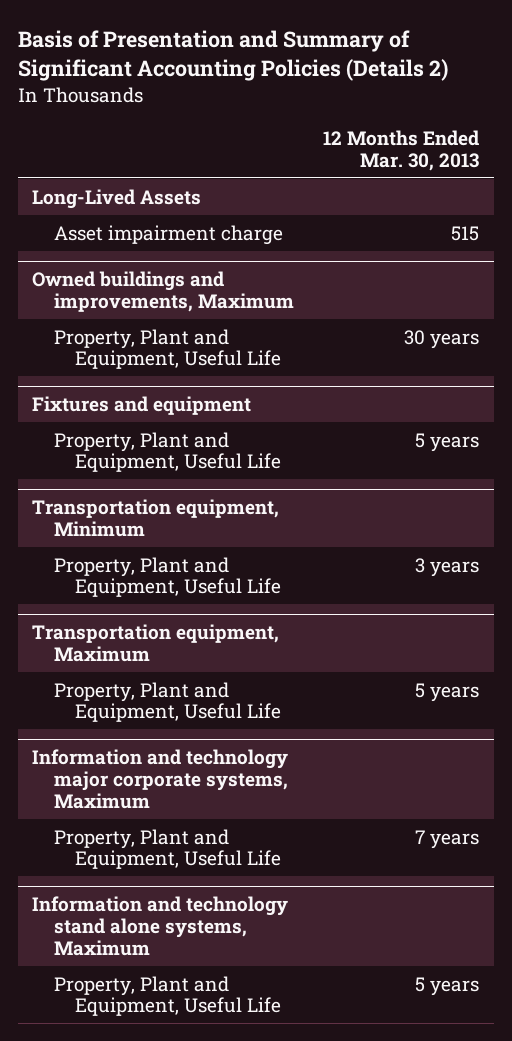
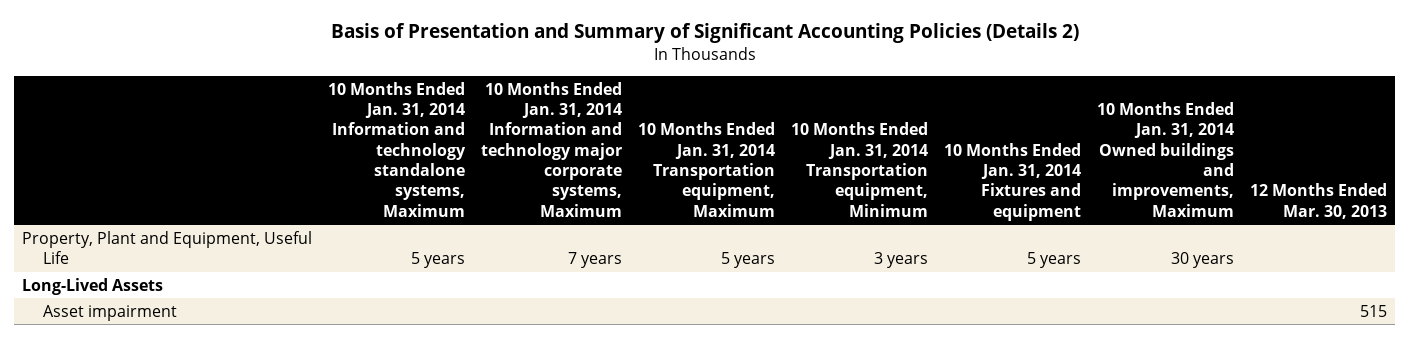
- | 12 Months Ended Mar. 30, 2013
+ | 10 Months Ended Jan. 31, 2014 Information and technology standalone systems, Maximum | 10 Months Ended Jan. 31, 2014 Information and technology major corporate systems, Maximum | 10 Months Ended Jan. 31, 2014 Transportation equipment, Maximum | 10 Months Ended Jan. 31, 2014 Transportation equipment, Minimum | 10 Months Ended Jan. 31, 2014 Fixtures and equipment | 10 Months Ended Jan. 31, 2014 Owned buildings and improvements, Maximum | 12 Months Ended Mar. 30, 2013
+ Property, Plant and Equipment, Useful Life | 5 years | 7 years | 5 years | 3 years | 5 years | 30 years |
- Asset impairment charge | 515
- Owned buildings and improvements, Maximum
- Property, Plant and Equipment, Useful Life | 30 years
- Fixtures and equipment
- Property, Plant and Equipment, Useful Life | 5 years
- Transportation equipment, Minimum
- Property, Plant and Equipment, Useful Life | 3 years
- Transportation equipment, Maximum
- Property, Plant and Equipment, Useful Life | 5 years
- Information and technology major corporate systems, Maximum
- Property, Plant and Equipment, Useful Life | 7 years
- Information and technology stand alone systems, Maximum
- Property, Plant and Equipment, Useful Life | 5 years
+ Asset impairment | | | | | | | 515

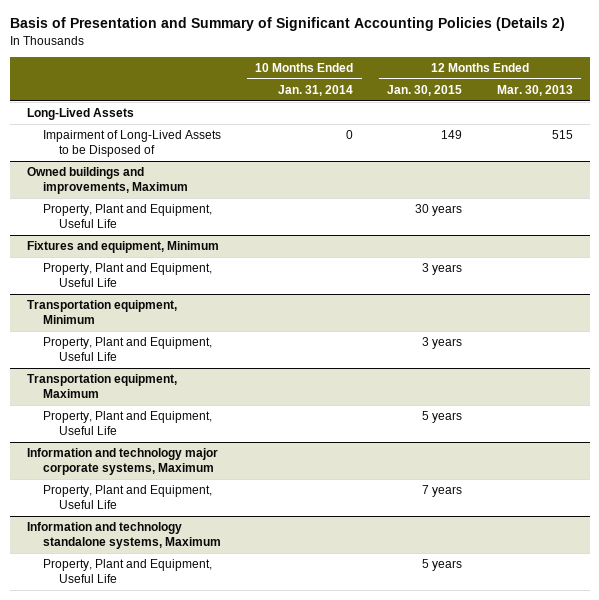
- | 10 Months Ended Jan. 31, 2014 Information and technology standalone systems, Maximum | 10 Months Ended Jan. 31, 2014 Information and technology major corporate systems, Maximum | 10 Months Ended Jan. 31, 2014 Transportation equipment, Maximum | 10 Months Ended Jan. 31, 2014 Transportation equipment, Minimum | 10 Months Ended Jan. 31, 2014 Fixtures and equipment | 10 Months Ended Jan. 31, 2014 Owned buildings and improvements, Maximum | 12 Months Ended Mar. 30, 2013
+ | 10 Months Ended Jan. 31, 2014 | 12 Months Ended Jan. 30, 2015 | 12 Months Ended Mar. 30, 2013
- Property, Plant and Equipment, Useful Life | 5 years | 7 years | 5 years | 3 years | 5 years | 30 years |
- Asset impairment | | | | | | | 515
+ Impairment of Long-Lived Assets to be Disposed of | 0 | 149 | 515
+ Owned buildings and improvements, Maximum
+ Property, Plant and Equipment, Useful Life | | 30 years |
+ Fixtures and equipment, Minimum
+ Property, Plant and Equipment, Useful Life | | 3 years |
+ Transportation equipment, Minimum
+ Property, Plant and Equipment, Useful Life | | 3 years |
+ Transportation equipment, Maximum
+ Property, Plant and Equipment, Useful Life | | 5 years |
+ Information and technology major corporate systems, Maximum
+ Property, Plant and Equipment, Useful Life | | 7 years |
+ Information and technology standalone systems, Maximum
+ Property, Plant and Equipment, Useful Life | | 5 years |

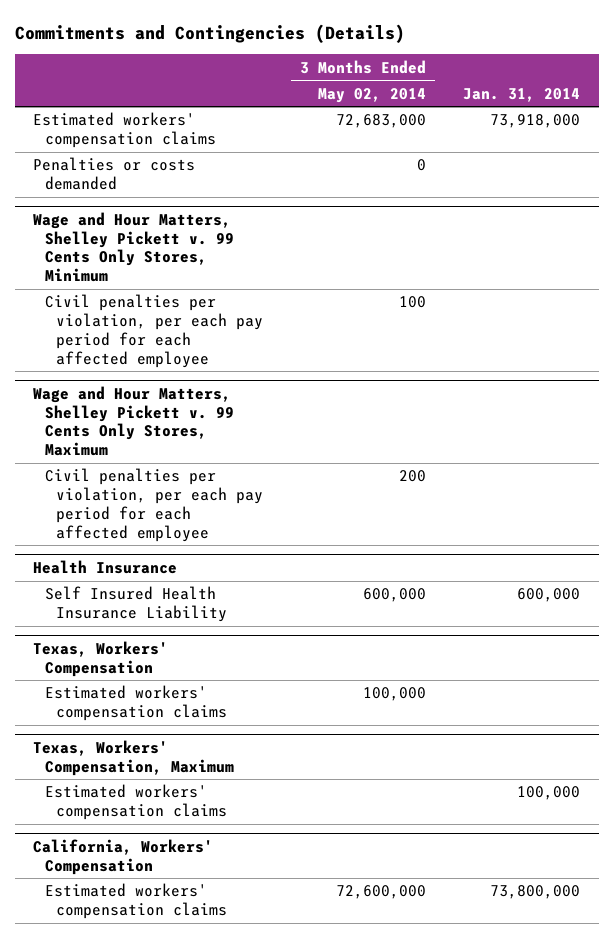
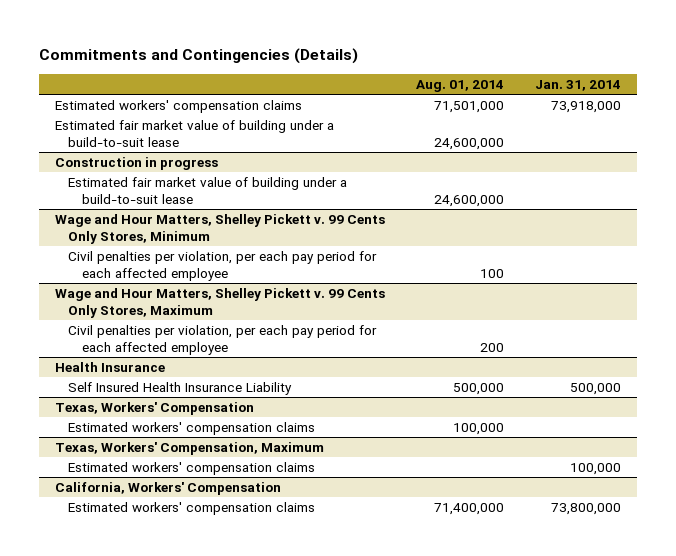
- | 3 Months Ended May 02, 2014 | Jan. 31, 2014
+ | Aug. 01, 2014 | Jan. 31, 2014
- Penalties or costs demanded | 0 |
+ Estimated fair market value of building under a build-to-suit lease | 24,600,000 |
+ Construction in progress
+ Estimated fair market value of building under a build-to-suit lease | 24,600,000 |
@ Health Insurance
- Self Insured Health Insurance Liability | 600,000 | 600,000
+ Self Insured Health Insurance Liability | 500,000 | 500,000

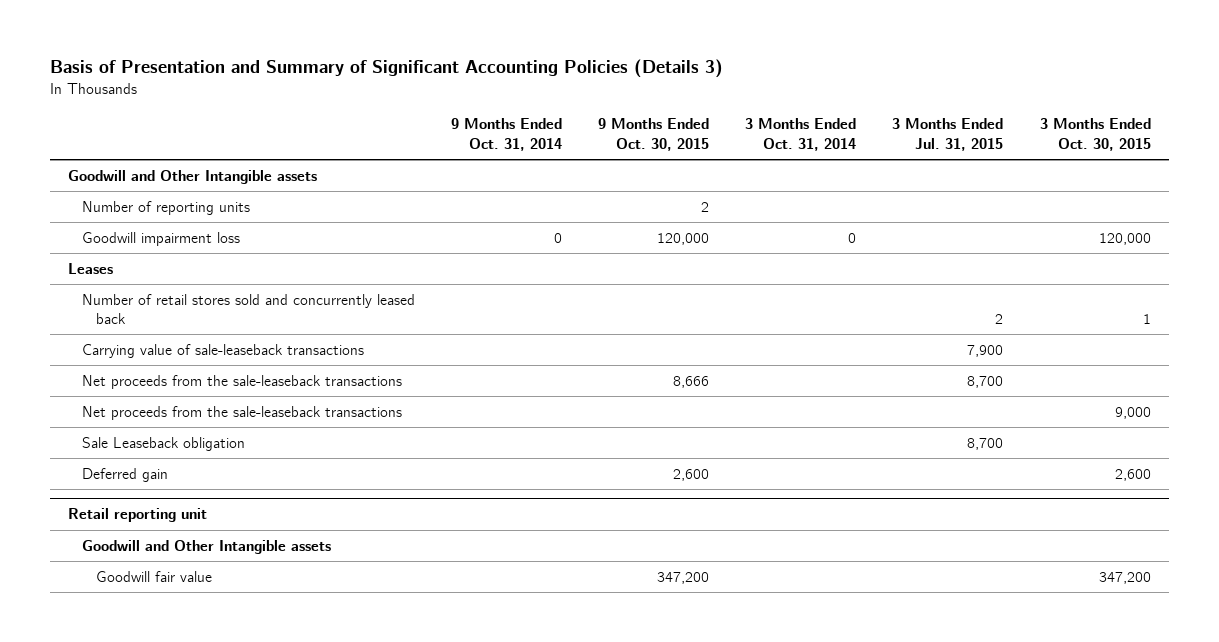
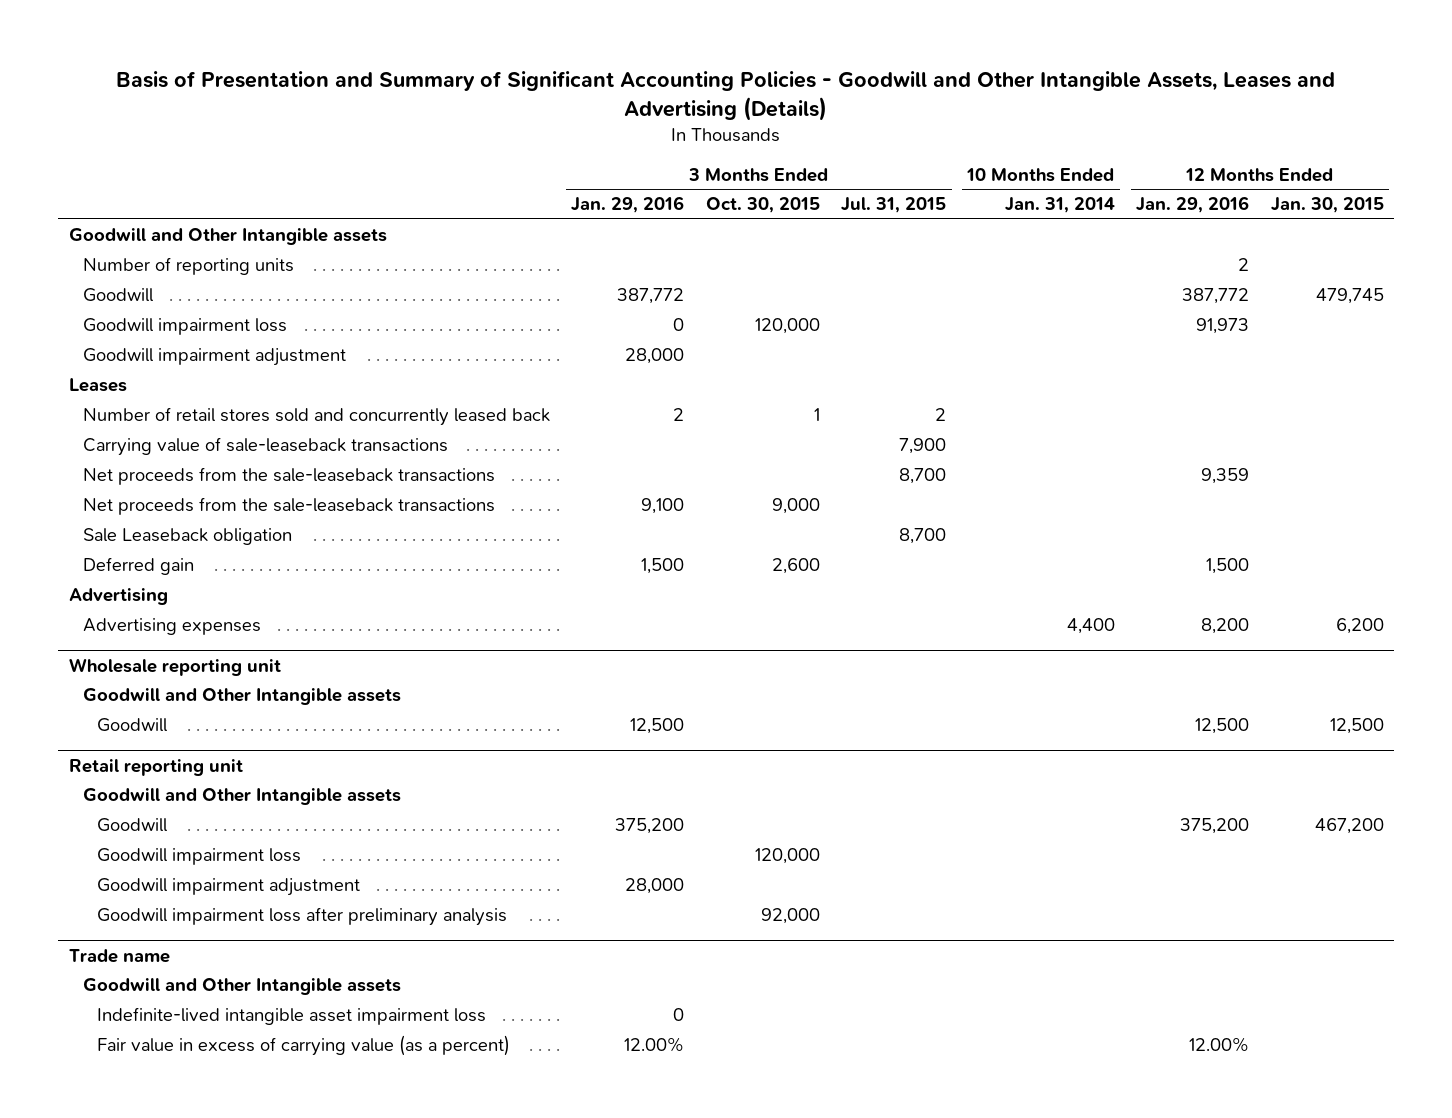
- Basis of Presentation and Summary of Significant Accounting Policies (Details 3)
+ Basis of Presentation and Summary of Significant Accounting Policies - Goodwill and Other Intangible Assets, Leases and Advertising (Details)
- | 9 Months Ended Oct. 31, 2014 | 9 Months Ended Oct. 30, 2015 | 3 Months Ended Oct. 31, 2014 | 3 Months Ended Jul. 31, 2015 | 3 Months Ended Oct. 30, 2015
+ | 3 Months Ended Jan. 29, 2016 | 3 Months Ended Oct. 30, 2015 | 3 Months Ended Jul. 31, 2015 | 10 Months Ended Jan. 31, 2014 | 12 Months Ended Jan. 29, 2016 | 12 Months Ended Jan. 30, 2015
+ Goodwill | 387,772 | | | | 387,772 | 479,745
+ Goodwill impairment adjustment | 28,000 | | | | |
+ Advertising
+ Advertising expenses | | | | 4,400 | 8,200 | 6,200
+ Wholesale reporting unit
+ Goodwill and Other Intangible assets
+ Goodwill | 12,500 | | | | 12,500 | 12,500
@ Retail reporting unit
- Goodwill fair value | | 347,200 | | | 347,200
+ Goodwill | 375,200 | | | | 375,200 | 467,200
+ Goodwill impairment loss | | 120,000 | | | |
+ Goodwill impairment adjustment | 28,000 | | | | |
+ Goodwill impairment loss after preliminary analysis | | 92,000 | | | |
+ Trade name
+ Goodwill and Other Intangible assets
+ Indefinite-lived intangible asset impairment loss | 0 | | | | |
+ Fair value in excess of carrying value (as a percent) | 12.00% | | | | 12.00% |

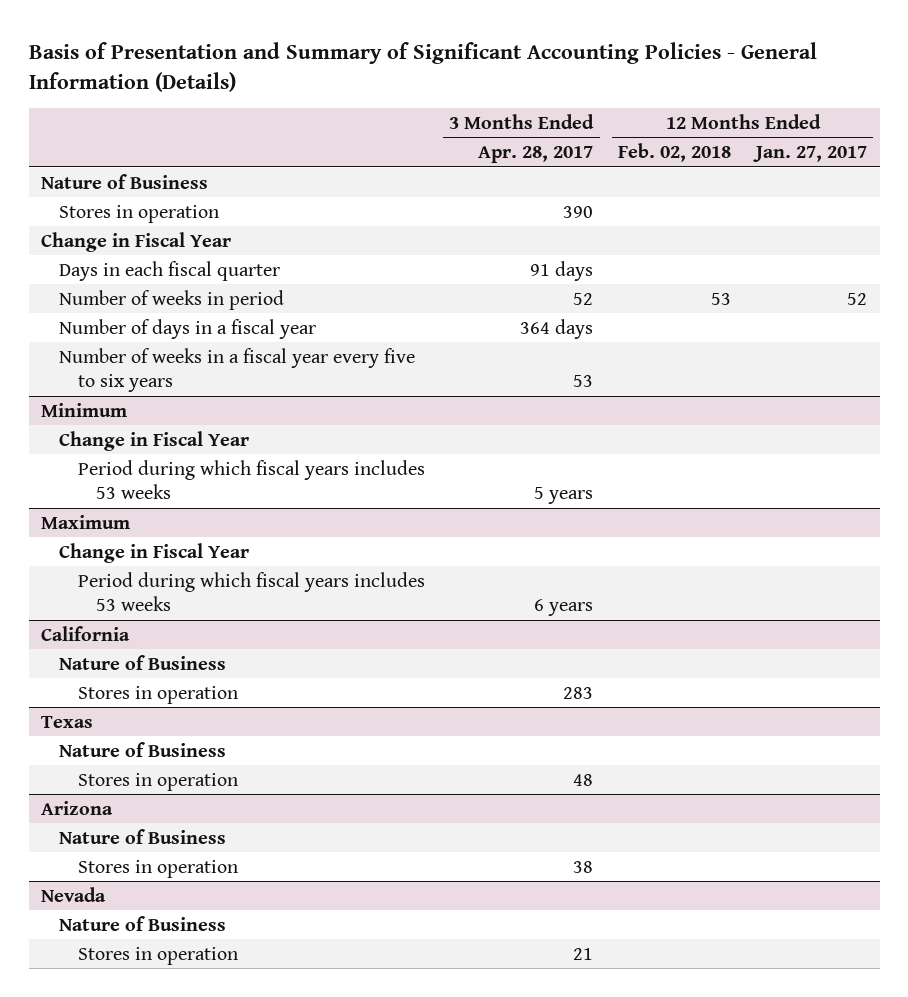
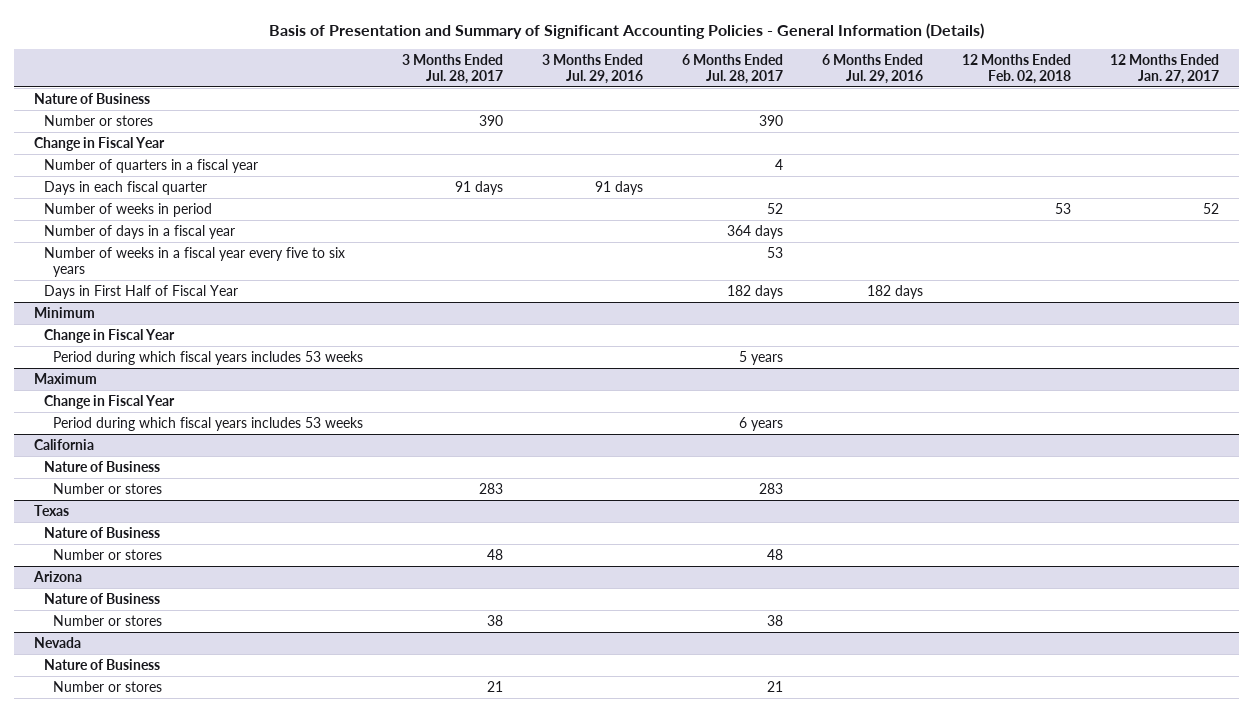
- | 3 Months Ended Apr. 28, 2017 | 12 Months Ended Feb. 02, 2018 | 12 Months Ended Jan. 27, 2017
+ | 3 Months Ended Jul. 28, 2017 | 3 Months Ended Jul. 29, 2016 | 6 Months Ended Jul. 28, 2017 | 6 Months Ended Jul. 29, 2016 | 12 Months Ended Feb. 02, 2018 | 12 Months Ended Jan. 27, 2017
- Stores in operation | 390 | |
+ Number or stores | 390 | | 390 | | |
+ Number of quarters in a fiscal year | | | 4 | | |
+ Days in First Half of Fiscal Year | | | 182 days | 182 days | |
@ California
- Stores in operation | 283 | |
+ Number or stores | 283 | | 283 | | |
@ Texas
- Stores in operation | 48 | |
+ Number or stores | 48 | | 48 | | |
@ Arizona
- Stores in operation | 38 | |
+ Number or stores | 38 | | 38 | | |
@ Nevada
- Stores in operation | 21 | |
+ Number or stores | 21 | | 21 | | |

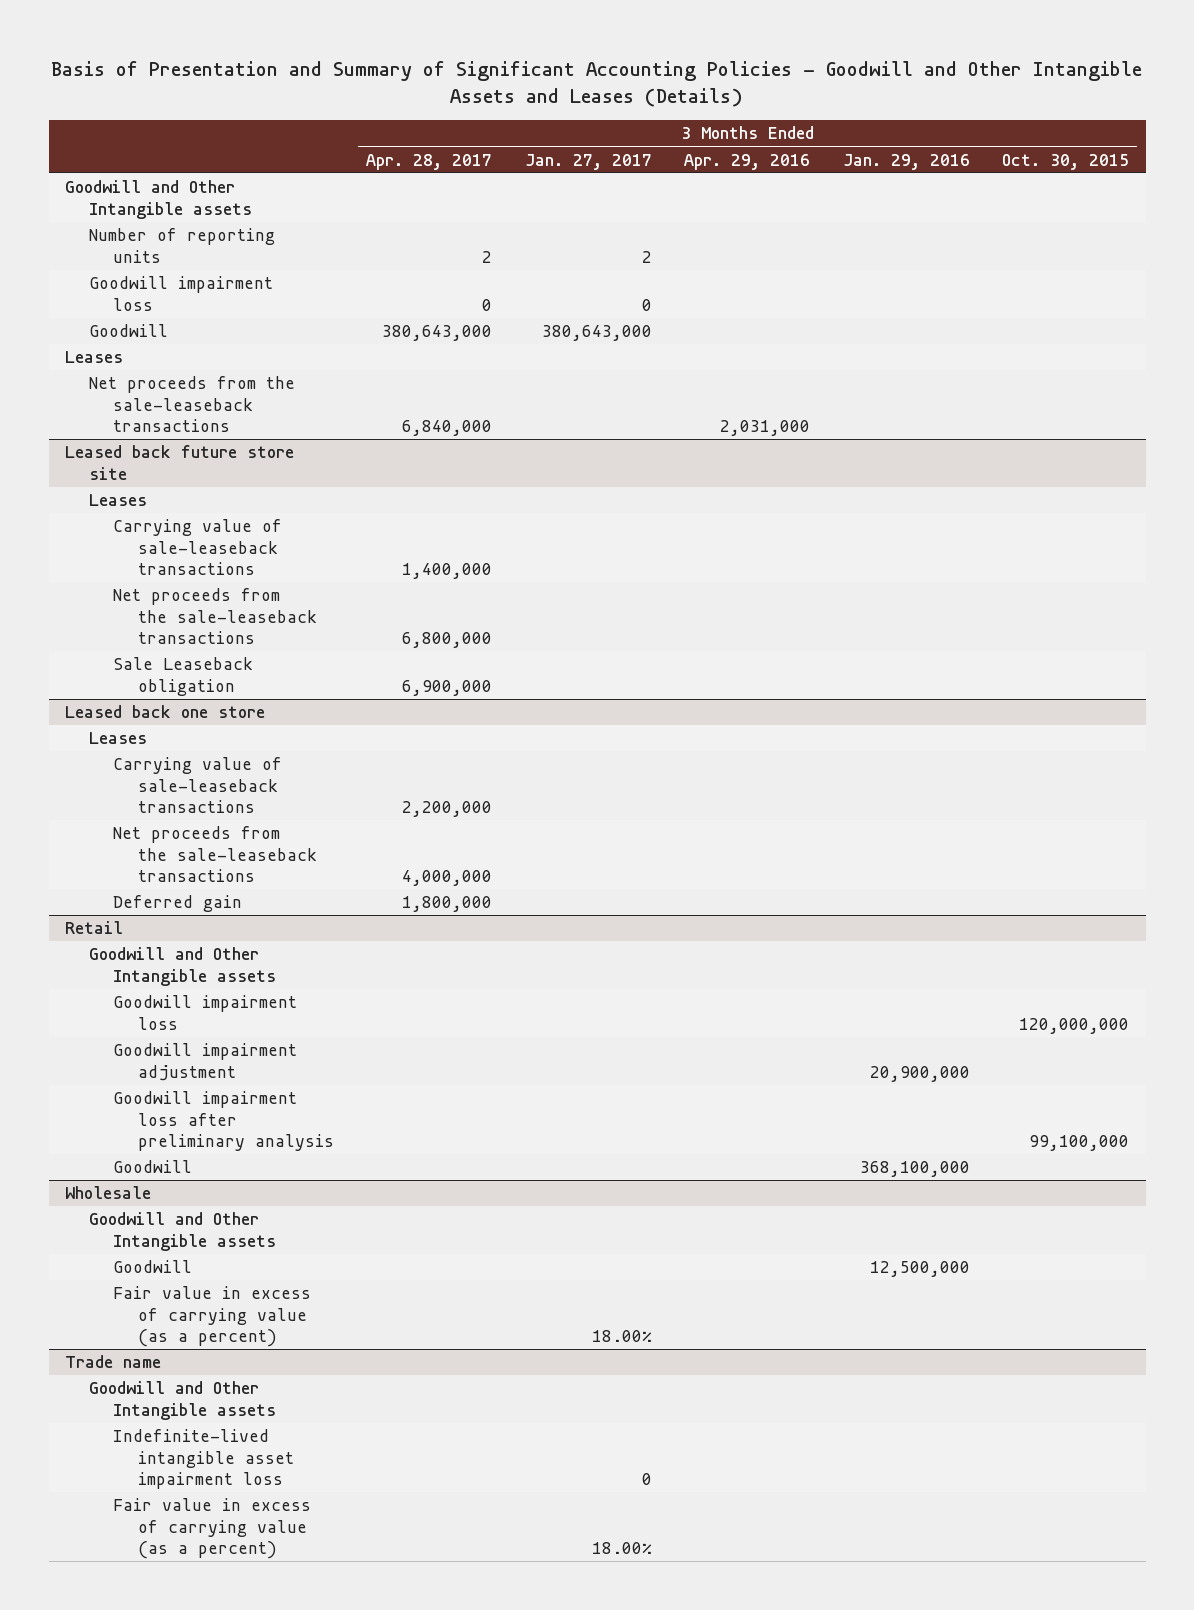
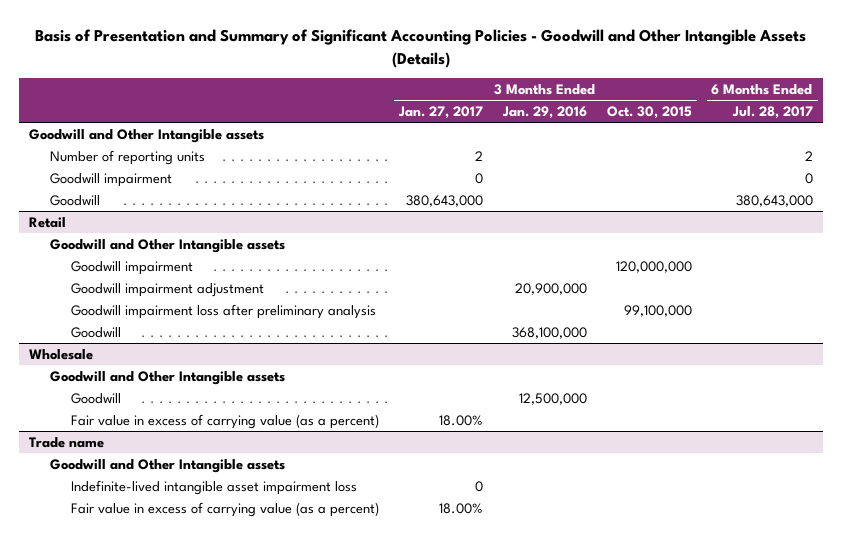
- Basis of Presentation and Summary of Significant Accounting Policies - Goodwill and Other Intangible Assets and Leases (Details)
+ Basis of Presentation and Summary of Significant Accounting Policies - Goodwill and Other Intangible Assets (Details)
- | 3 Months Ended Apr. 28, 2017 | 3 Months Ended Jan. 27, 2017 | 3 Months Ended Apr. 29, 2016 | 3 Months Ended Jan. 29, 2016 | 3 Months Ended Oct. 30, 2015
+ | 3 Months Ended Jan. 27, 2017 | 3 Months Ended Jan. 29, 2016 | 3 Months Ended Oct. 30, 2015 | 6 Months Ended Jul. 28, 2017
- Goodwill impairment loss | 0 | 0 | | |
+ Goodwill impairment | 0 | | | 0
- Leases
- Net proceeds from the sale-leaseback transactions | 6,840,000 | | 2,031,000 | |
- Leased back future store site
- Leases
- Carrying value of sale-leaseback transactions | 1,400,000 | | | |
- Net proceeds from the sale-leaseback transactions | 6,800,000 | | | |
- Sale Leaseback obligation | 6,900,000 | | | |
- Leased back one store
- Leases
- Carrying value of sale-leaseback transactions | 2,200,000 | | | |
- Net proceeds from the sale-leaseback transactions | 4,000,000 | | | |
- Deferred gain | 1,800,000 | | | |
@ Retail
- Goodwill impairment loss | | | | | 120,000,000
+ Goodwill impairment | | | 120,000,000 |

